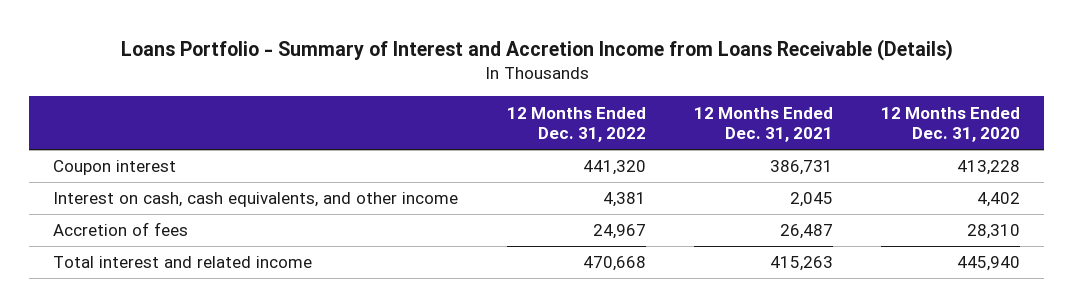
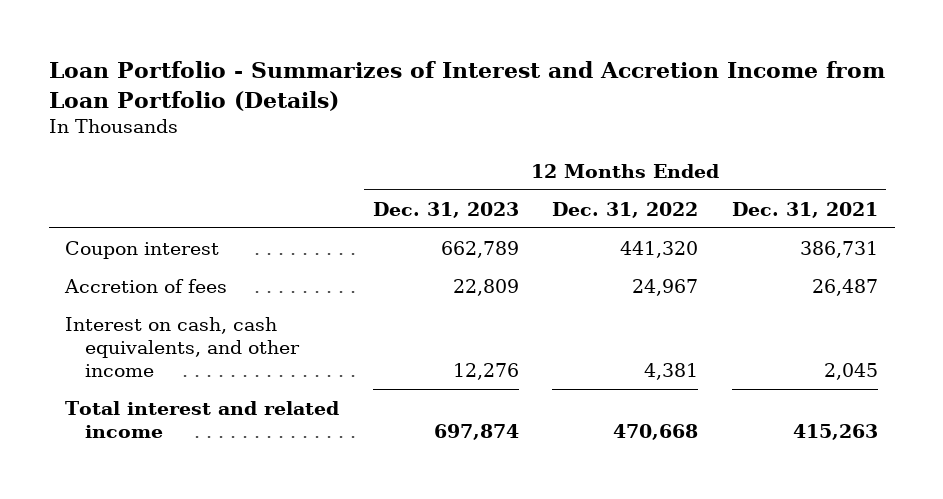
- Loans Portfolio - Summary of Interest and Accretion Income from Loans Receivable (Details)
+ Loan Portfolio - Summarizes of Interest and Accretion Income from Loan Portfolio (Details)
- | 12 Months Ended Dec. 31, 2022 | 12 Months Ended Dec. 31, 2021 | 12 Months Ended Dec. 31, 2020
+ | 12 Months Ended Dec. 31, 2023 | 12 Months Ended Dec. 31, 2022 | 12 Months Ended Dec. 31, 2021
moved down: Interest on cash, cash equivalents, and other income | 12,276 | 4,381 | 2,045

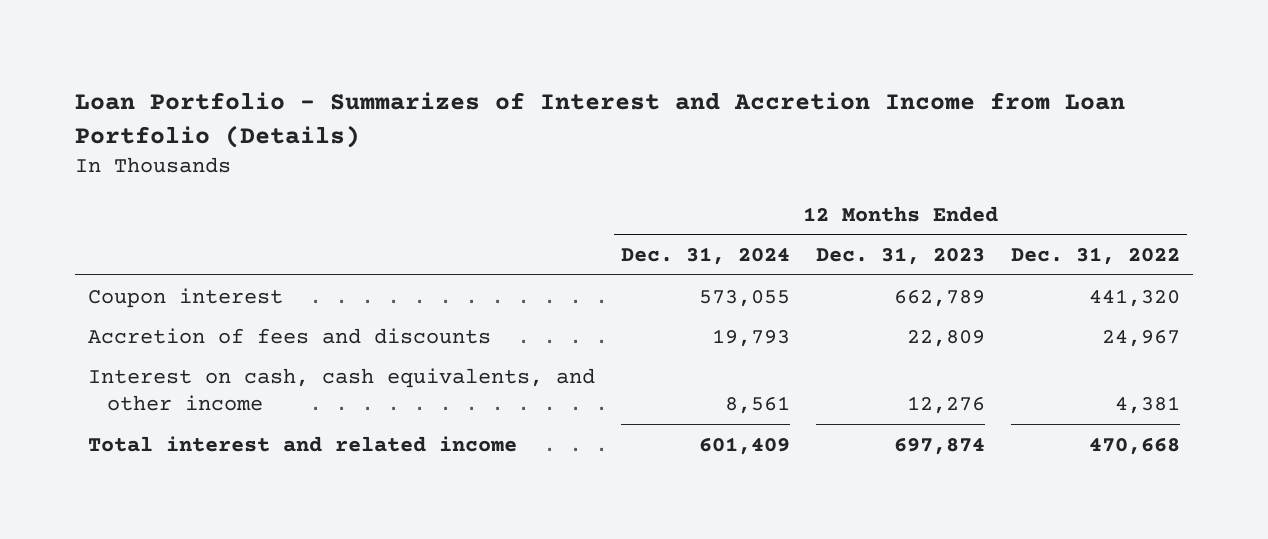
- | 12 Months Ended Dec. 31, 2023 | 12 Months Ended Dec. 31, 2022 | 12 Months Ended Dec. 31, 2021
+ | 12 Months Ended Dec. 31, 2024 | 12 Months Ended Dec. 31, 2023 | 12 Months Ended Dec. 31, 2022
- Accretion of fees | 22,809 | 24,967 | 26,487
+ Accretion of fees and discounts | 19,793 | 22,809 | 24,967

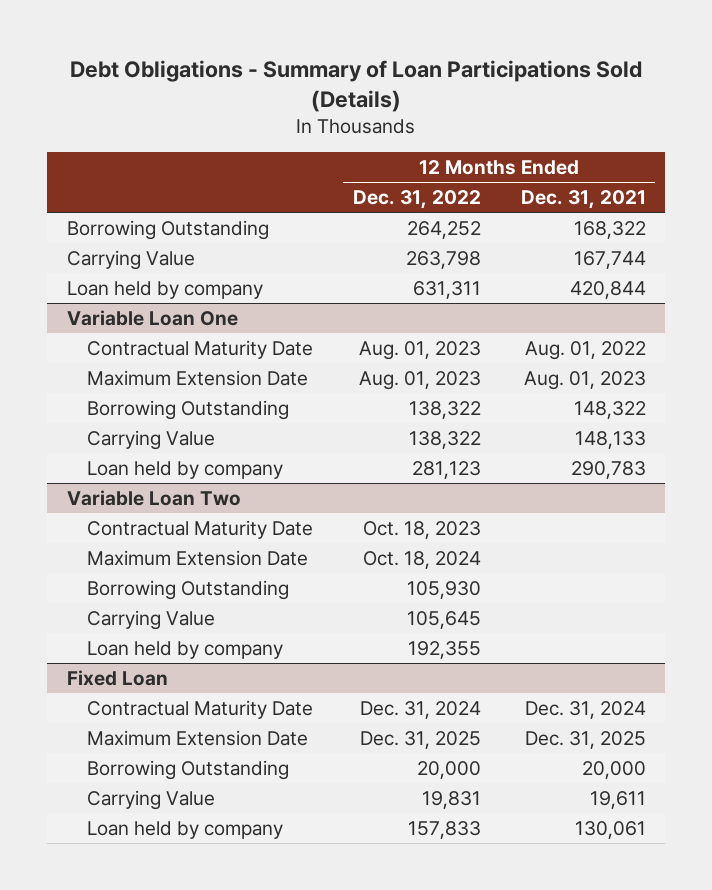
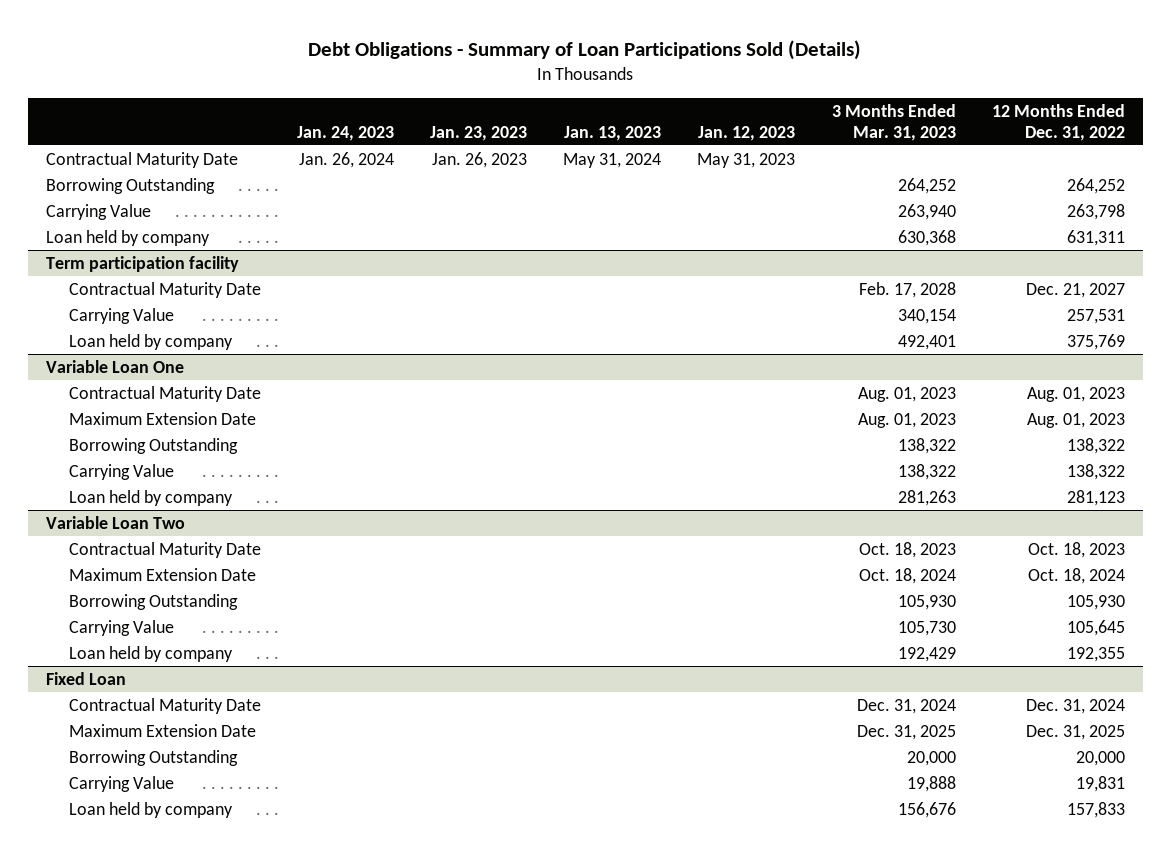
- | 12 Months Ended Dec. 31, 2022 | 12 Months Ended Dec. 31, 2021
+ | Jan. 24, 2023 | Jan. 23, 2023 | Jan. 13, 2023 | Jan. 12, 2023 | 3 Months Ended Mar. 31, 2023 | 12 Months Ended Dec. 31, 2022
+ Contractual Maturity Date | Jan. 26, 2024 | Jan. 26, 2023 | May 31, 2024 | May 31, 2023 | |
+ Term participation facility
+ Contractual Maturity Date | | | | | Feb. 17, 2028 | Dec. 21, 2027
+ Carrying Value | | | | | 340,154 | 257,531
+ Loan held by company | | | | | 492,401 | 375,769

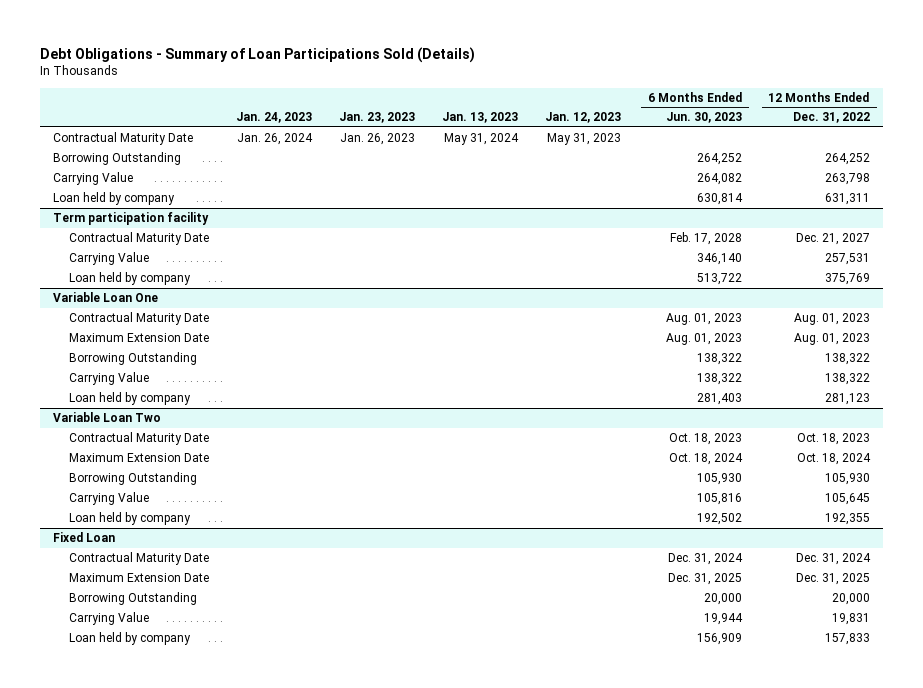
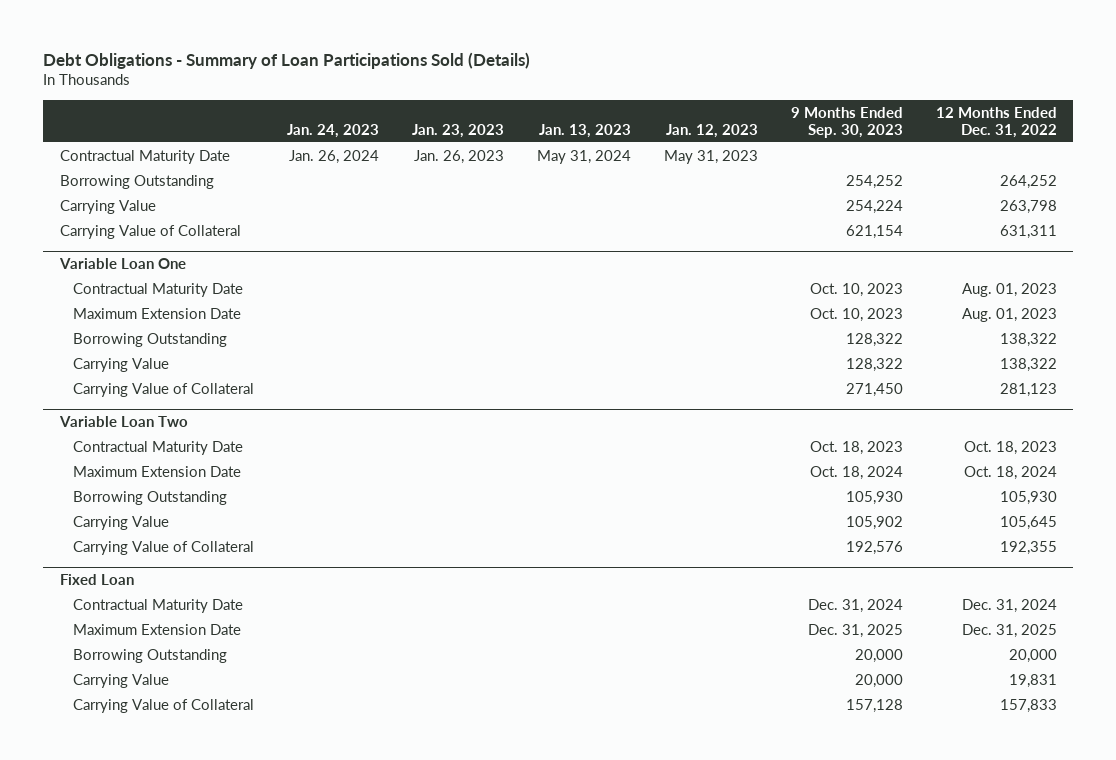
- | Jan. 24, 2023 | Jan. 23, 2023 | Jan. 13, 2023 | Jan. 12, 2023 | 6 Months Ended Jun. 30, 2023 | 12 Months Ended Dec. 31, 2022
+ | Jan. 24, 2023 | Jan. 23, 2023 | Jan. 13, 2023 | Jan. 12, 2023 | 9 Months Ended Sep. 30, 2023 | 12 Months Ended Dec. 31, 2022
- Loan held by company | | | | | 630,814 | 631,311
- Term participation facility
- Contractual Maturity Date | | | | | Feb. 17, 2028 | Dec. 21, 2027
- Carrying Value | | | | | 346,140 | 257,531
- Loan held by company | | | | | 513,722 | 375,769
+ Carrying Value of Collateral | | | | | 621,154 | 631,311
@ Variable Loan One
- Loan held by company | | | | | 281,403 | 281,123
+ Carrying Value of Collateral | | | | | 271,450 | 281,123
@ Variable Loan Two
- Loan held by company | | | | | 192,502 | 192,355
+ Carrying Value of Collateral | | | | | 192,576 | 192,355
@ Fixed Loan
- Loan held by company | | | | | 156,909 | 157,833
+ Carrying Value of Collateral | | | | | 157,128 | 157,833

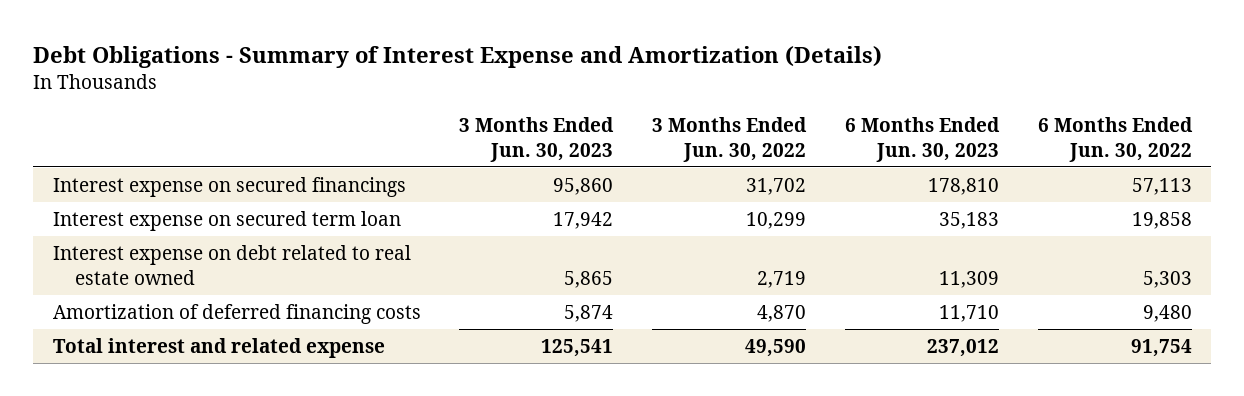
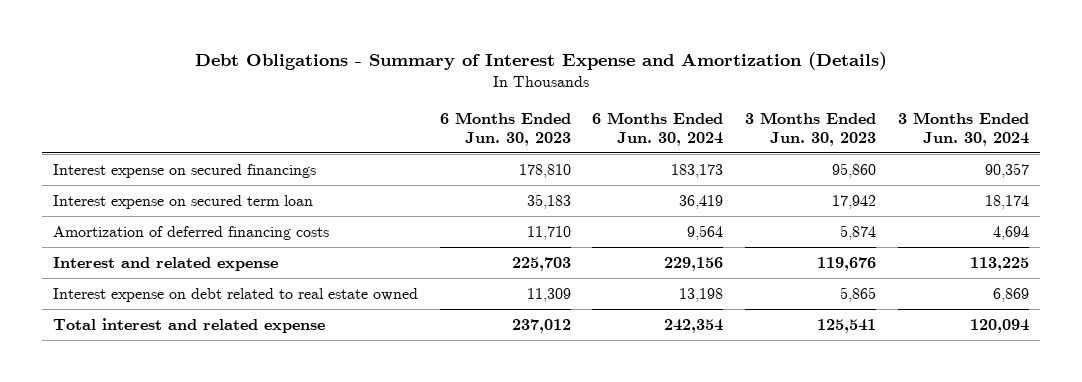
- | 3 Months Ended Jun. 30, 2023 | 3 Months Ended Jun. 30, 2022 | 6 Months Ended Jun. 30, 2023 | 6 Months Ended Jun. 30, 2022
+ | 6 Months Ended Jun. 30, 2023 | 6 Months Ended Jun. 30, 2024 | 3 Months Ended Jun. 30, 2023 | 3 Months Ended Jun. 30, 2024
+ Interest and related expense | 225,703 | 229,156 | 119,676 | 113,225
moved down: Interest expense on debt related to real estate owned | 11,309 | 13,198 | 5,865 | 6,869

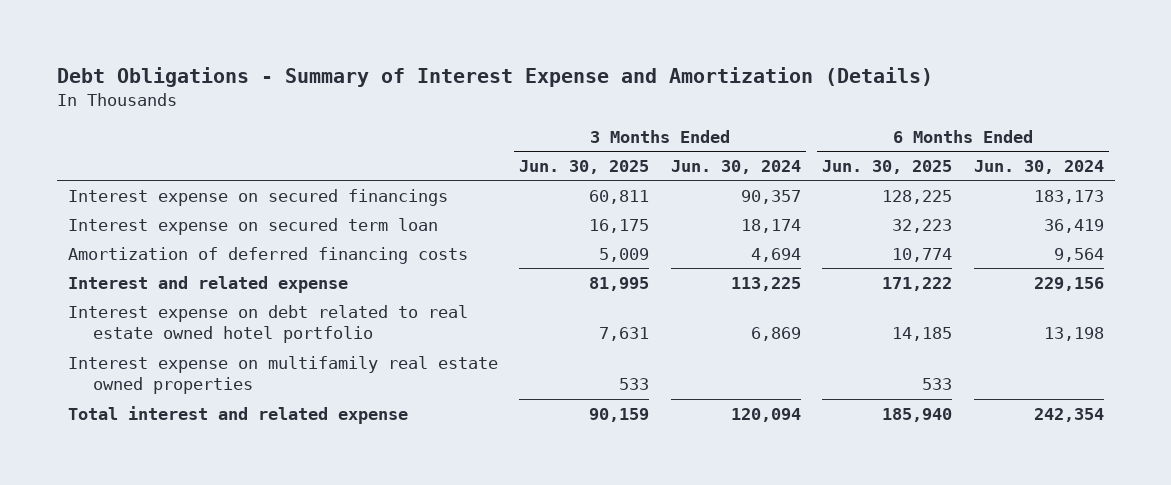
- | 6 Months Ended Jun. 30, 2023 | 6 Months Ended Jun. 30, 2024 | 3 Months Ended Jun. 30, 2023 | 3 Months Ended Jun. 30, 2024
+ | 3 Months Ended Jun. 30, 2025 | 3 Months Ended Jun. 30, 2024 | 6 Months Ended Jun. 30, 2025 | 6 Months Ended Jun. 30, 2024
- Interest expense on debt related to real estate owned | 11,309 | 13,198 | 5,865 | 6,869
+ Interest expense on debt related to real estate owned hotel portfolio | 7,631 | 6,869 | 14,185 | 13,198
+ Interest expense on multifamily real estate owned properties | 533 | | 533 |

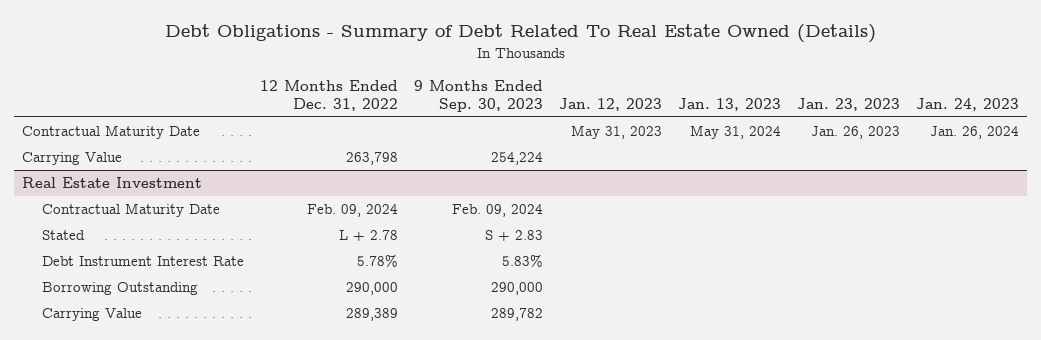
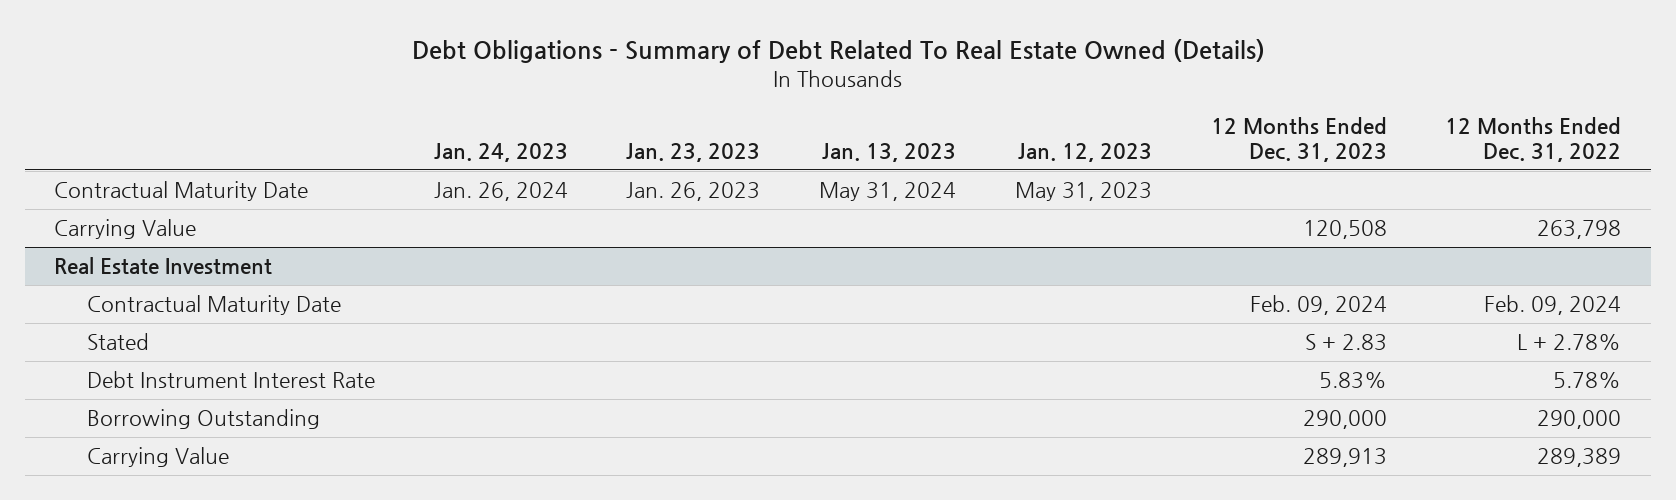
- | 12 Months Ended Dec. 31, 2022 | 9 Months Ended Sep. 30, 2023 | Jan. 12, 2023 | Jan. 13, 2023 | Jan. 23, 2023 | Jan. 24, 2023
+ | Jan. 24, 2023 | Jan. 23, 2023 | Jan. 13, 2023 | Jan. 12, 2023 | 12 Months Ended Dec. 31, 2023 | 12 Months Ended Dec. 31, 2022
@ Real Estate Investment
- Stated | L + 2.78 | S + 2.83 | | | |
+ Stated | | | | | S + 2.83 | L + 2.78%

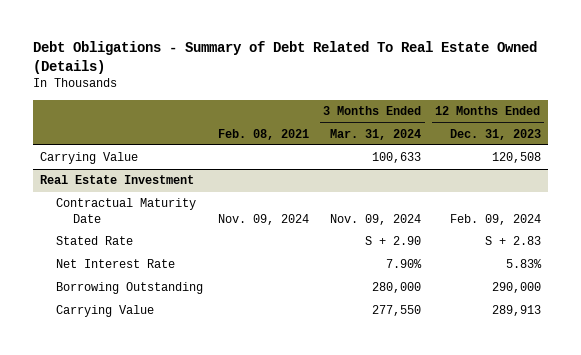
- | Jan. 24, 2023 | Jan. 23, 2023 | Jan. 13, 2023 | Jan. 12, 2023 | 12 Months Ended Dec. 31, 2023 | 12 Months Ended Dec. 31, 2022
+ | Feb. 08, 2021 | 3 Months Ended Mar. 31, 2024 | 12 Months Ended Dec. 31, 2023
- Contractual Maturity Date | Jan. 26, 2024 | Jan. 26, 2023 | May 31, 2024 | May 31, 2023 | |
@ Real Estate Investment
- Stated | | | | | S + 2.83 | L + 2.78%
- Debt Instrument Interest Rate | | | | | 5.83% | 5.78%
+ Stated Rate | | S + 2.90 | S + 2.83
+ Net Interest Rate | | 7.90% | 5.83%

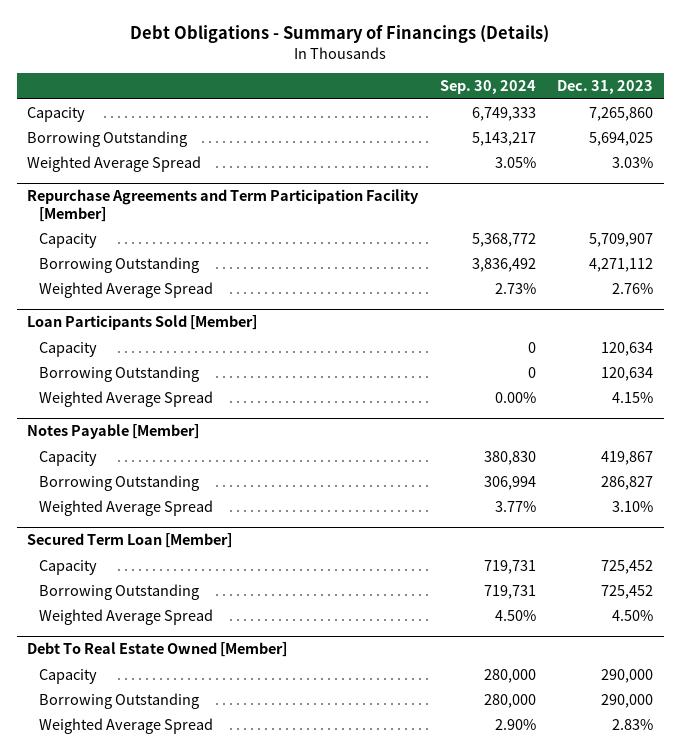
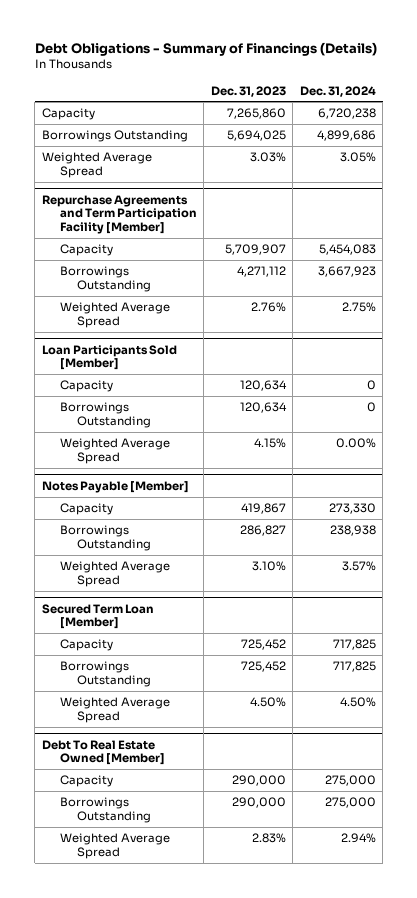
- | Sep. 30, 2024 | Dec. 31, 2023
+ | Dec. 31, 2023 | Dec. 31, 2024
- Borrowing Outstanding | 5,143,217 | 5,694,025
+ Borrowings Outstanding | 5,694,025 | 4,899,686
@ Repurchase Agreements and Term Participation Facility [Member]
- Borrowing Outstanding | 3,836,492 | 4,271,112
+ Borrowings Outstanding | 4,271,112 | 3,667,923
@ Loan Participants Sold [Member]
- Borrowing Outstanding | 0 | 120,634
+ Borrowings Outstanding | 120,634 | 0
@ Notes Payable [Member]
- Borrowing Outstanding | 306,994 | 286,827
+ Borrowings Outstanding | 286,827 | 238,938
@ Secured Term Loan [Member]
- Borrowing Outstanding | 719,731 | 725,452
+ Borrowings Outstanding | 725,452 | 717,825
@ Debt To Real Estate Owned [Member]
- Borrowing Outstanding | 280,000 | 290,000
+ Borrowings Outstanding | 290,000 | 275,000

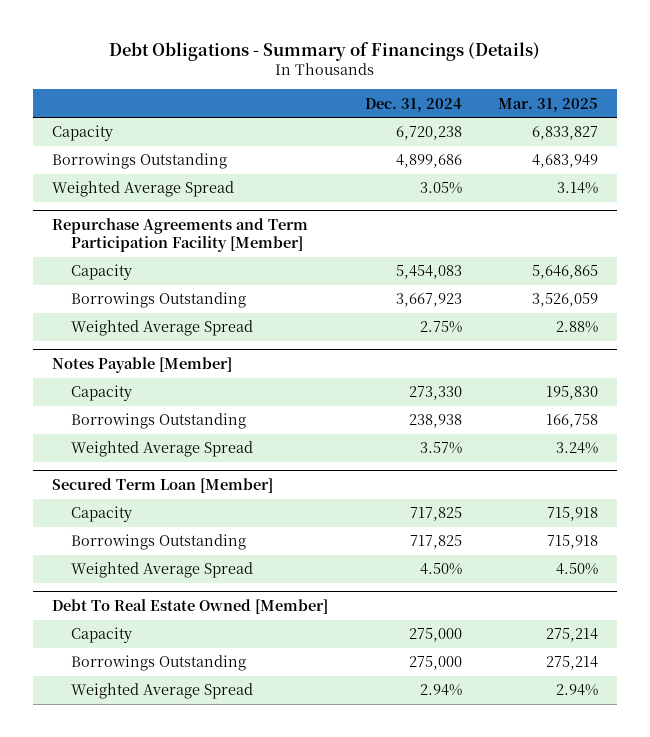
- | Dec. 31, 2023 | Dec. 31, 2024
+ | Dec. 31, 2024 | Mar. 31, 2025
- Loan Participants Sold [Member]
- Capacity | 120,634 | 0
- Borrowings Outstanding | 120,634 | 0
- Weighted Average Spread | 4.15% | 0.00%

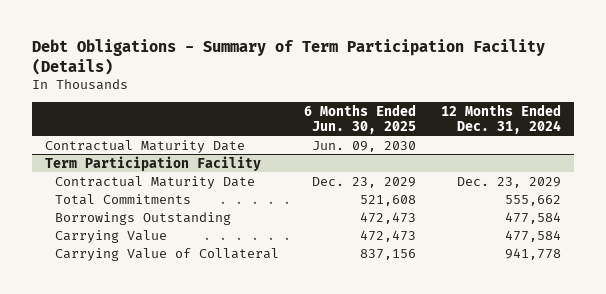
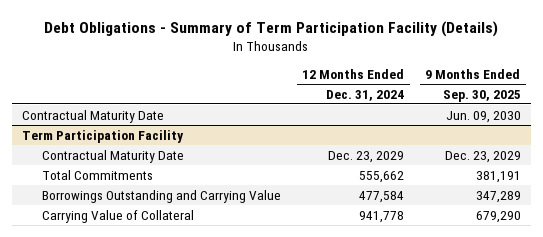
- | 6 Months Ended Jun. 30, 2025 | 12 Months Ended Dec. 31, 2024
+ | 12 Months Ended Dec. 31, 2024 | 9 Months Ended Sep. 30, 2025
@ Term Participation Facility
- Borrowings Outstanding | 472,473 | 477,584
- Carrying Value | 472,473 | 477,584
+ Borrowings Outstanding and Carrying Value | 477,584 | 347,289

